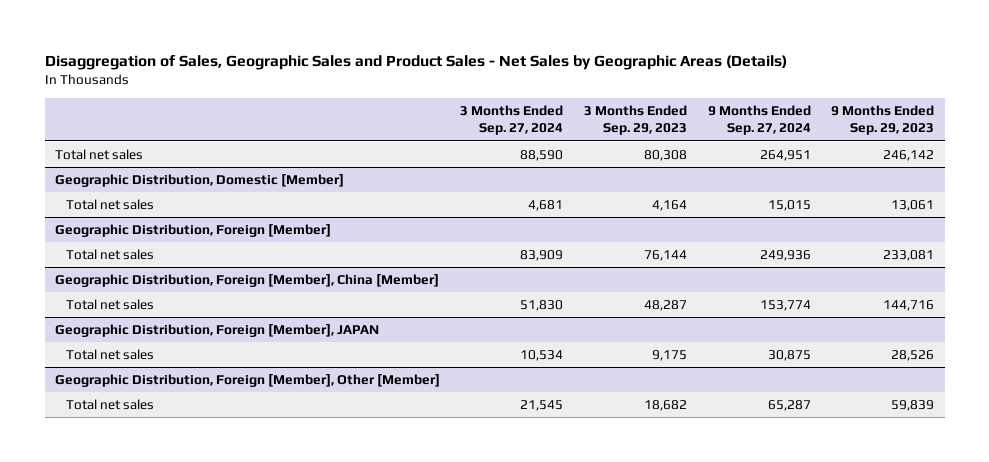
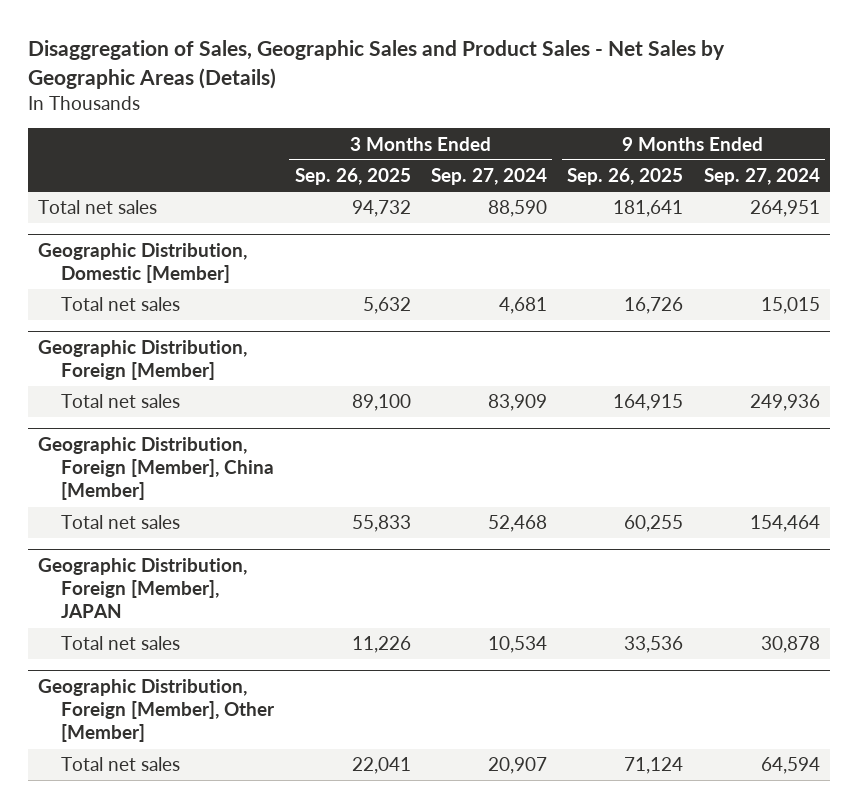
- | 3 Months Ended Sep. 27, 2024 | 3 Months Ended Sep. 29, 2023 | 9 Months Ended Sep. 27, 2024 | 9 Months Ended Sep. 29, 2023
+ | 3 Months Ended Sep. 26, 2025 | 3 Months Ended Sep. 27, 2024 | 9 Months Ended Sep. 26, 2025 | 9 Months Ended Sep. 27, 2024
@ Geographic Distribution, Foreign [Member], China [Member]
- Total net sales | 51,830 | 48,287 | 153,774 | 144,716
+ Total net sales | 55,833 | 52,468 | 60,255 | 154,464
@ Geographic Distribution, Foreign [Member], JAPAN
- Total net sales | 10,534 | 9,175 | 30,875 | 28,526
+ Total net sales | 11,226 | 10,534 | 33,536 | 30,878
@ Geographic Distribution, Foreign [Member], Other [Member]
- Total net sales | 21,545 | 18,682 | 65,287 | 59,839
+ Total net sales | 22,041 | 20,907 | 71,124 | 64,594

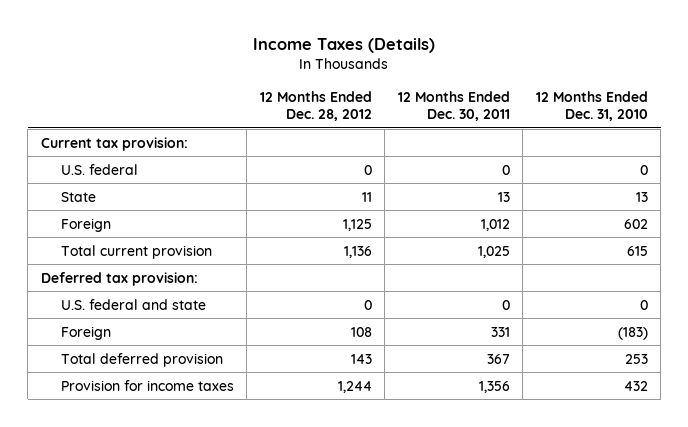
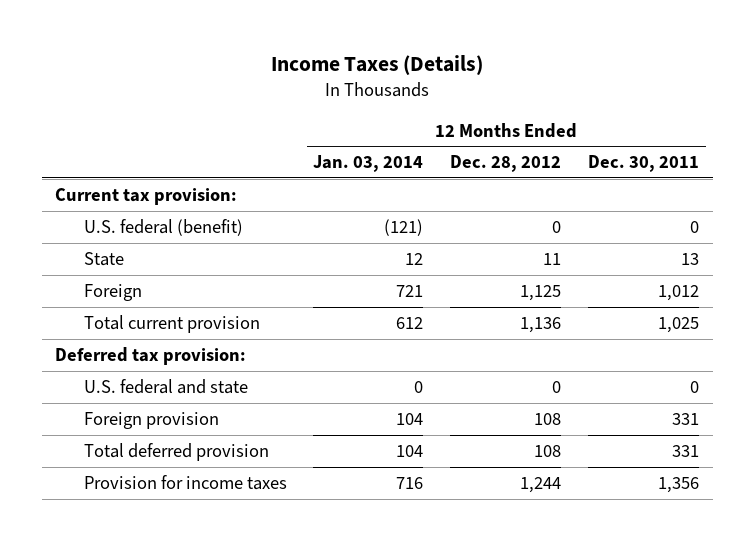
- | 12 Months Ended Dec. 28, 2012 | 12 Months Ended Dec. 30, 2011 | 12 Months Ended Dec. 31, 2010
+ | 12 Months Ended Jan. 03, 2014 | 12 Months Ended Dec. 28, 2012 | 12 Months Ended Dec. 30, 2011
- U.S. federal | 0 | 0 | 0
+ U.S. federal (benefit) | (121) | 0 | 0
- Foreign | 108 | 331 | (183)
- Total deferred provision | 143 | 367 | 253
+ Foreign provision | 104 | 108 | 331
+ Total deferred provision | 104 | 108 | 331

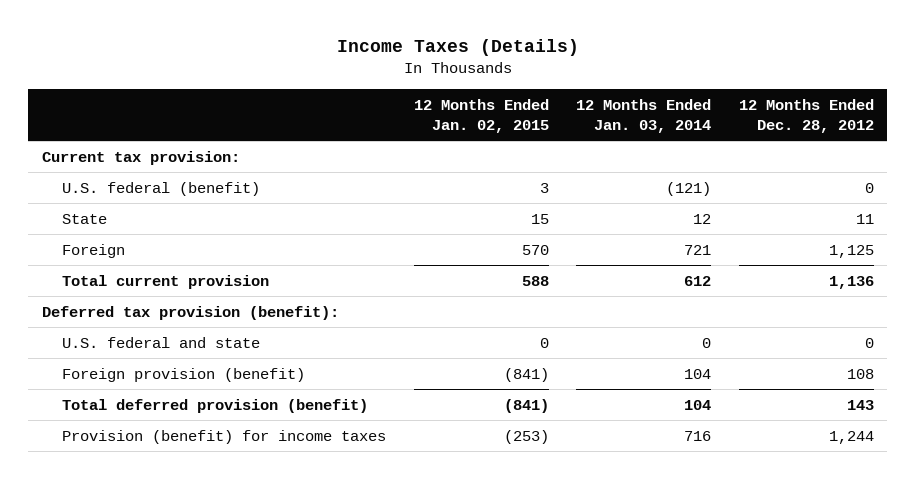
- | 12 Months Ended Jan. 03, 2014 | 12 Months Ended Dec. 28, 2012 | 12 Months Ended Dec. 30, 2011
+ | 12 Months Ended Jan. 02, 2015 | 12 Months Ended Jan. 03, 2014 | 12 Months Ended Dec. 28, 2012
- Deferred tax provision:
+ Deferred tax provision (benefit):
- Foreign provision | 104 | 108 | 331
- Total deferred provision | 104 | 108 | 331
- Provision for income taxes | 716 | 1,244 | 1,356
+ Foreign provision (benefit) | (841) | 104 | 108
+ Total deferred provision (benefit) | (841) | 104 | 143
+ Provision (benefit) for income taxes | (253) | 716 | 1,244

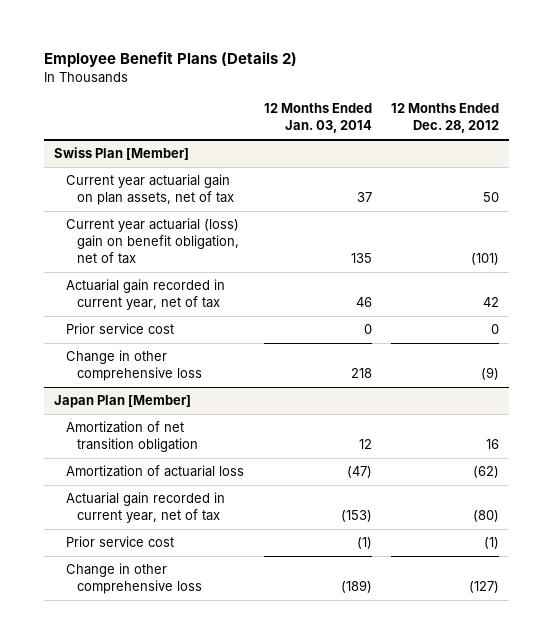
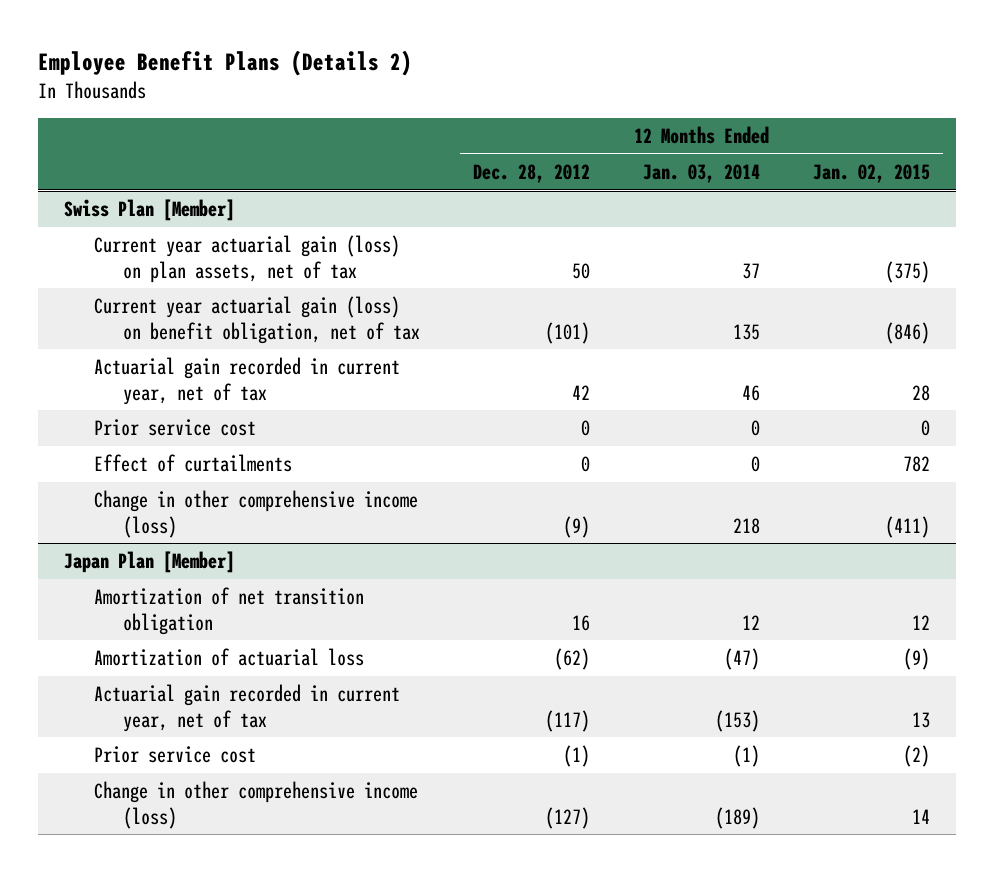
- | 12 Months Ended Jan. 03, 2014 | 12 Months Ended Dec. 28, 2012
+ | 12 Months Ended Dec. 28, 2012 | 12 Months Ended Jan. 03, 2014 | 12 Months Ended Jan. 02, 2015
@ Swiss Plan [Member]
- Current year actuarial gain on plan assets, net of tax | 37 | 50
- Current year actuarial (loss) gain on benefit obligation, net of tax | 135 | (101)
+ Current year actuarial gain (loss) on plan assets, net of tax | 50 | 37 | (375)
+ Current year actuarial gain (loss) on benefit obligation, net of tax | (101) | 135 | (846)
- Change in other comprehensive loss | 218 | (9)
+ Effect of curtailments | 0 | 0 | 782
+ Change in other comprehensive income (loss) | (9) | 218 | (411)
@ Japan Plan [Member]
- Actuarial gain recorded in current year, net of tax | (153) | (80)
+ Actuarial gain recorded in current year, net of tax | (117) | (153) | 13
- Change in other comprehensive loss | (189) | (127)
+ Change in other comprehensive income (loss) | (127) | (189) | 14

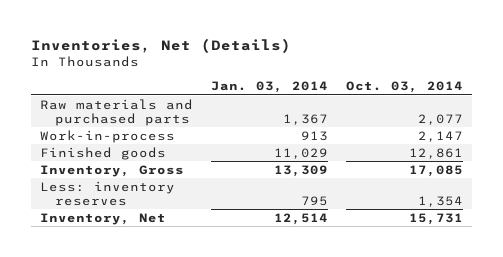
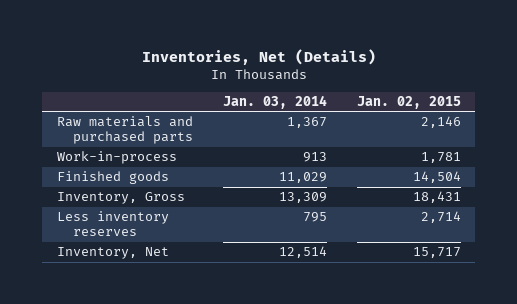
- | Jan. 03, 2014 | Oct. 03, 2014
+ | Jan. 03, 2014 | Jan. 02, 2015
- Less: inventory reserves | 795 | 1,354
+ Less inventory reserves | 795 | 2,714

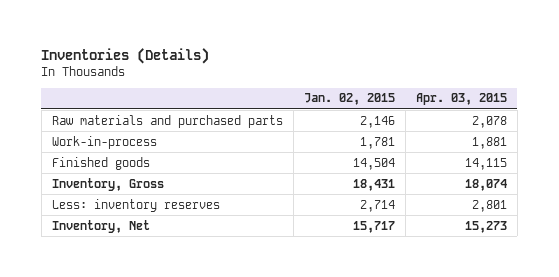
- Inventories, Net (Details)
+ Inventories (Details)
- | Jan. 03, 2014 | Jan. 02, 2015
+ | Jan. 02, 2015 | Apr. 03, 2015
- Less inventory reserves | 795 | 2,714
+ Less: inventory reserves | 2,714 | 2,801

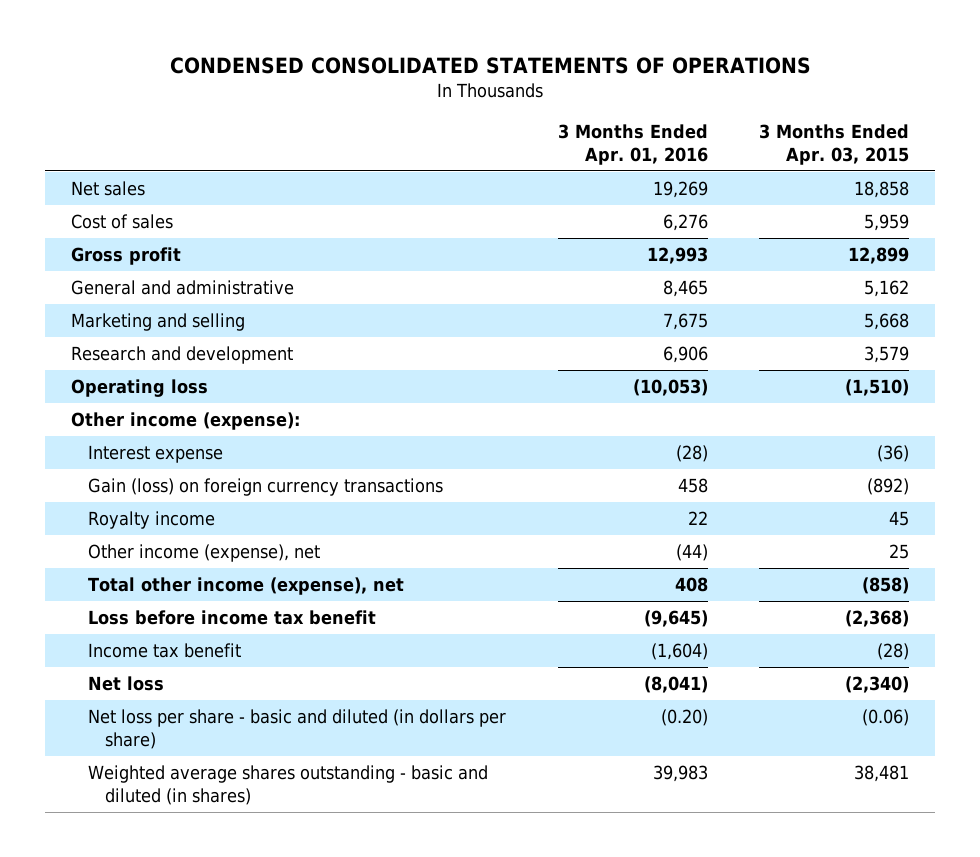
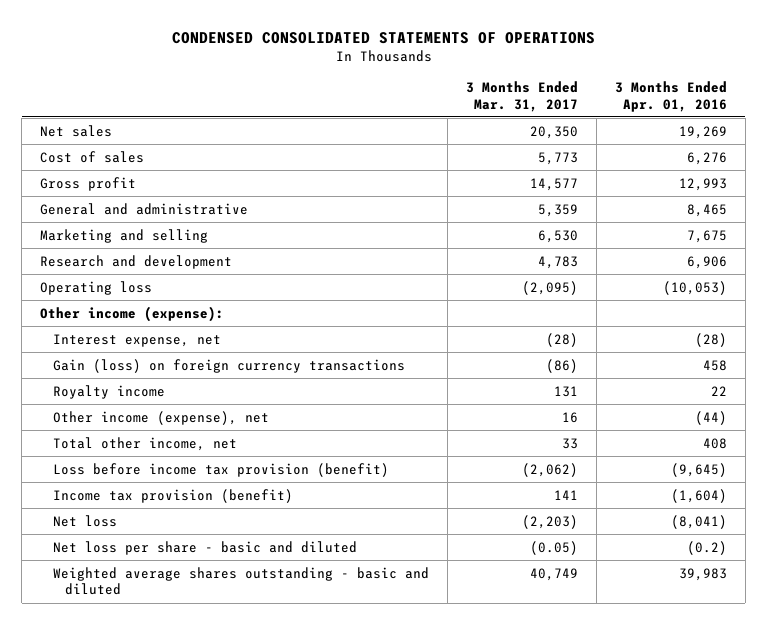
- | 3 Months Ended Apr. 01, 2016 | 3 Months Ended Apr. 03, 2015
+ | 3 Months Ended Mar. 31, 2017 | 3 Months Ended Apr. 01, 2016
- Interest expense | (28) | (36)
+ Interest expense, net | (28) | (28)
- Total other income (expense), net | 408 | (858)
- Loss before income tax benefit | (9,645) | (2,368)
- Income tax benefit | (1,604) | (28)
+ Total other income, net | 33 | 408
+ Loss before income tax provision (benefit) | (2,062) | (9,645)
+ Income tax provision (benefit) | 141 | (1,604)
- Net loss per share - basic and diluted (in dollars per share) | (0.20) | (0.06)
- Weighted average shares outstanding - basic and diluted (in shares) | 39,983 | 38,481
+ Net loss per share - basic and diluted | (0.05) | (0.2)
+ Weighted average shares outstanding - basic and diluted | 40,749 | 39,983

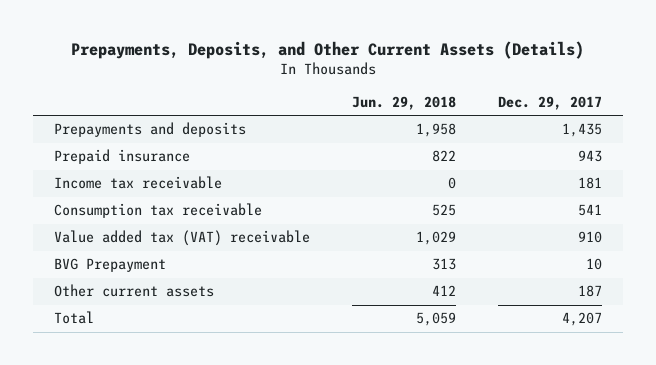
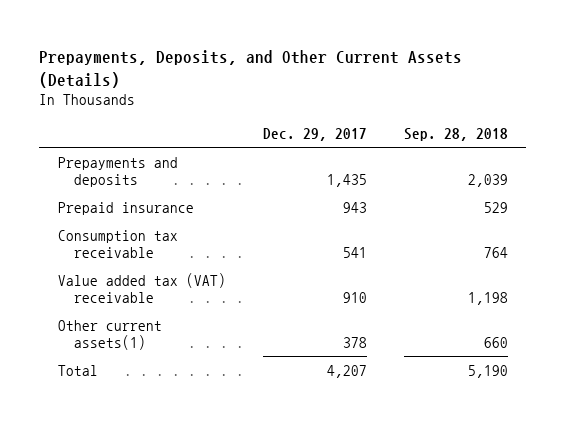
- | Jun. 29, 2018 | Dec. 29, 2017
+ | Dec. 29, 2017 | Sep. 28, 2018
- Income tax receivable | 0 | 181
- BVG Prepayment | 313 | 10
- Other current assets | 412 | 187
+ Other current assets(1) | 378 | 660

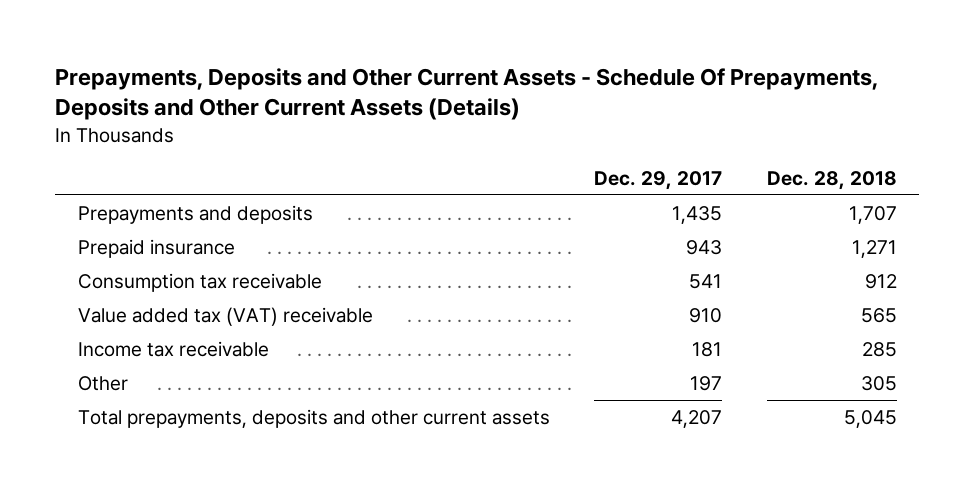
- Prepayments, Deposits, and Other Current Assets (Details)
+ Prepayments, Deposits and Other Current Assets - Schedule Of Prepayments, Deposits and Other Current Assets (Details)
- | Dec. 29, 2017 | Sep. 28, 2018
+ | Dec. 29, 2017 | Dec. 28, 2018
- Other current assets(1) | 378 | 660
- Total | 4,207 | 5,190
+ Income tax receivable | 181 | 285
+ Other | 197 | 305
+ Total prepayments, deposits and other current assets | 4,207 | 5,045

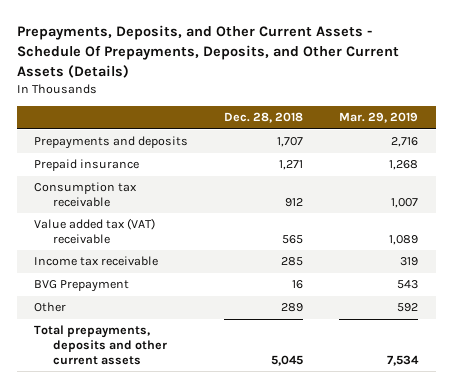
- Prepayments, Deposits and Other Current Assets - Schedule Of Prepayments, Deposits and Other Current Assets (Details)
+ Prepayments, Deposits, and Other Current Assets - Schedule Of Prepayments, Deposits, and Other Current Assets (Details)
- | Dec. 29, 2017 | Dec. 28, 2018
+ | Dec. 28, 2018 | Mar. 29, 2019
- Other | 197 | 305
+ BVG Prepayment | 16 | 543
+ Other | 289 | 592

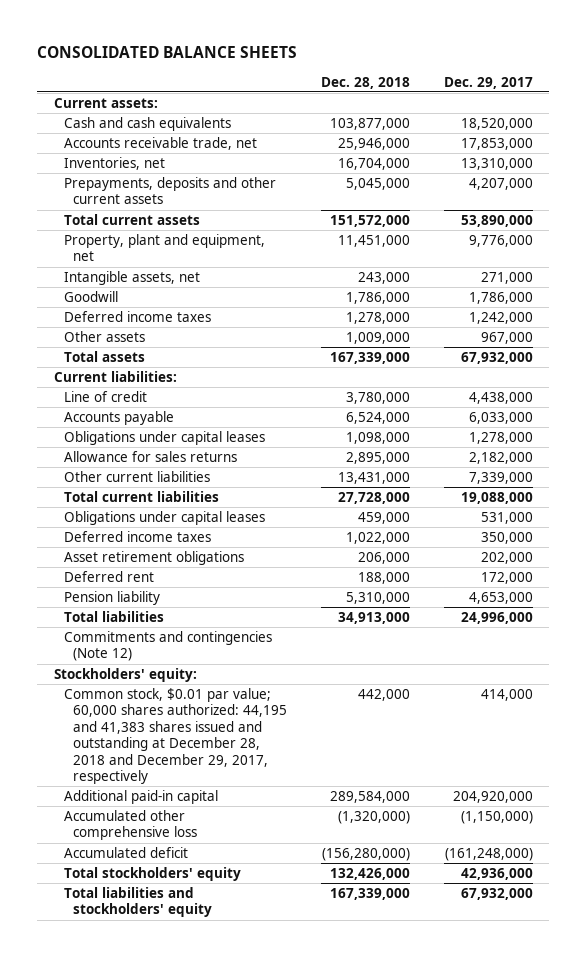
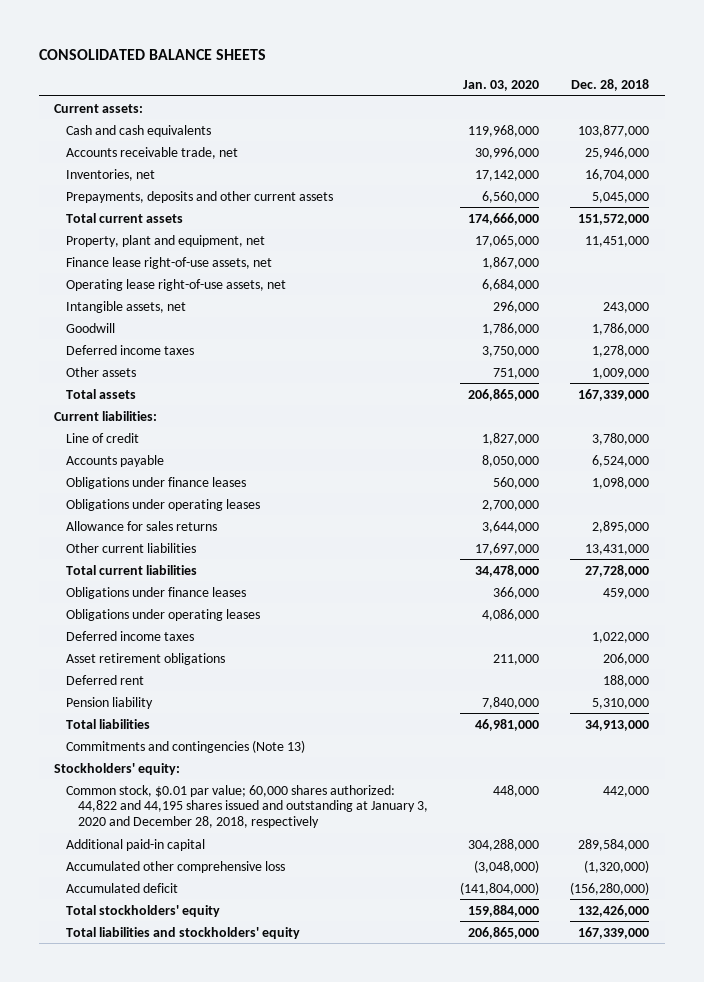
- | Dec. 28, 2018 | Dec. 29, 2017
+ | Jan. 03, 2020 | Dec. 28, 2018
+ Finance lease right-of-use assets, net | 1,867,000 |
+ Operating lease right-of-use assets, net | 6,684,000 |
- Obligations under capital leases | 1,098,000 | 1,278,000
+ Obligations under finance leases | 560,000 | 1,098,000
+ Obligations under operating leases | 2,700,000 |
- Obligations under capital leases | 459,000 | 531,000
+ Obligations under finance leases | 366,000 | 459,000
+ Obligations under operating leases | 4,086,000 |
- Commitments and contingencies (Note 12)
+ Commitments and contingencies (Note 13)
- Common stock, $0.01 par value; 60,000 shares authorized: 44,195 and 41,383 shares issued and outstanding at December 28, 2018 and December 29, 2017, respectively | 442,000 | 414,000
+ Common stock, $0.01 par value; 60,000 shares authorized: 44,822 and 44,195 shares issued and outstanding at January 3, 2020 and December 28, 2018, respectively | 448,000 | 442,000

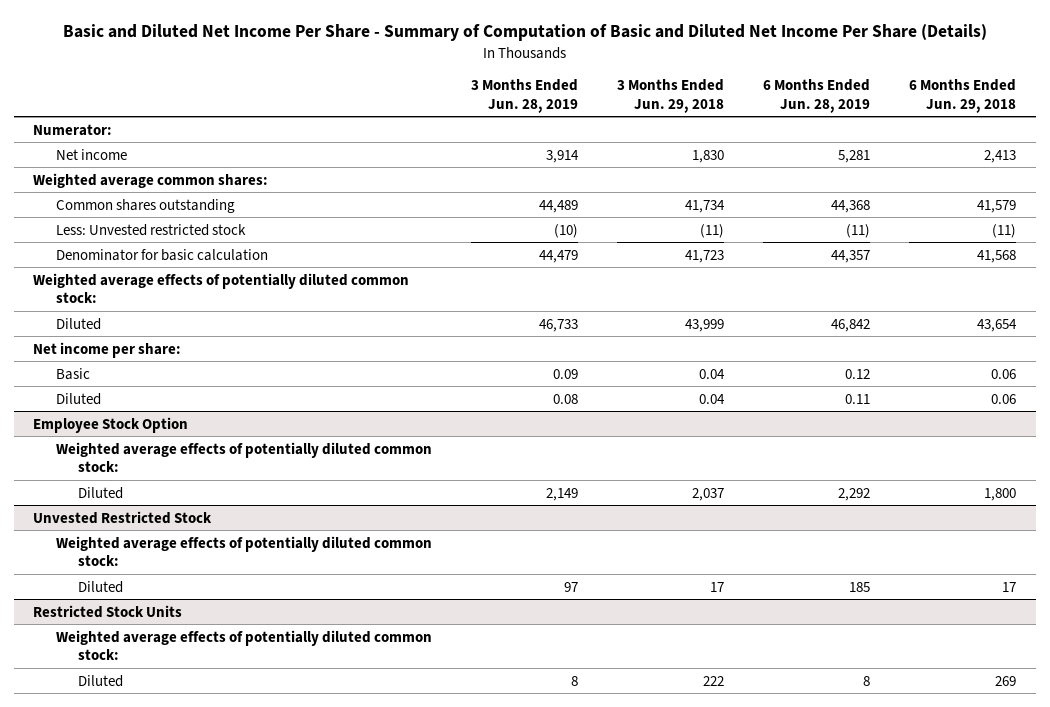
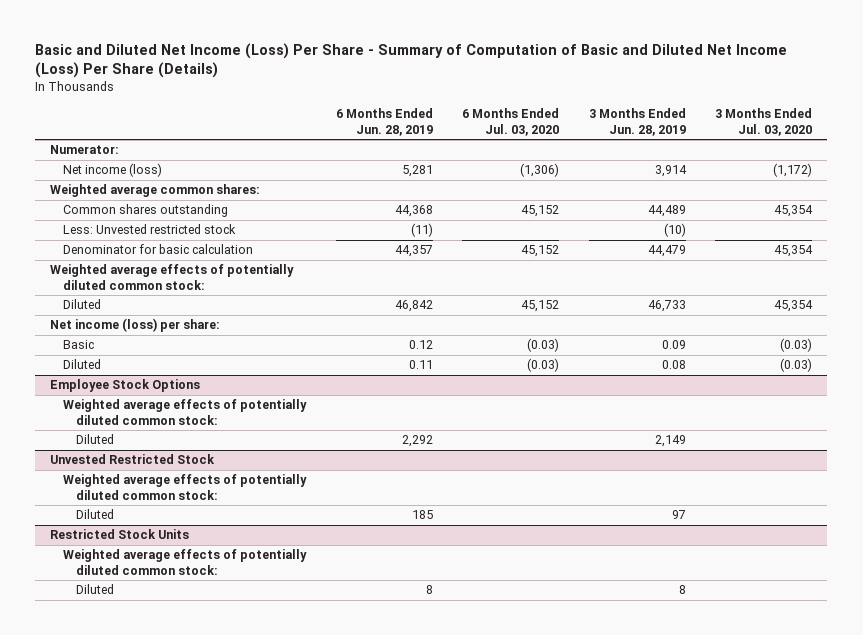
- Basic and Diluted Net Income Per Share - Summary of Computation of Basic and Diluted Net Income Per Share (Details)
+ Basic and Diluted Net Income (Loss) Per Share - Summary of Computation of Basic and Diluted Net Income (Loss) Per Share (Details)
- | 3 Months Ended Jun. 28, 2019 | 3 Months Ended Jun. 29, 2018 | 6 Months Ended Jun. 28, 2019 | 6 Months Ended Jun. 29, 2018
+ | 6 Months Ended Jun. 28, 2019 | 6 Months Ended Jul. 03, 2020 | 3 Months Ended Jun. 28, 2019 | 3 Months Ended Jul. 03, 2020
- Net income | 3,914 | 1,830 | 5,281 | 2,413
+ Net income (loss) | 5,281 | (1,306) | 3,914 | (1,172)
- Net income per share:
+ Net income (loss) per share:
- Employee Stock Option
+ Employee Stock Options

